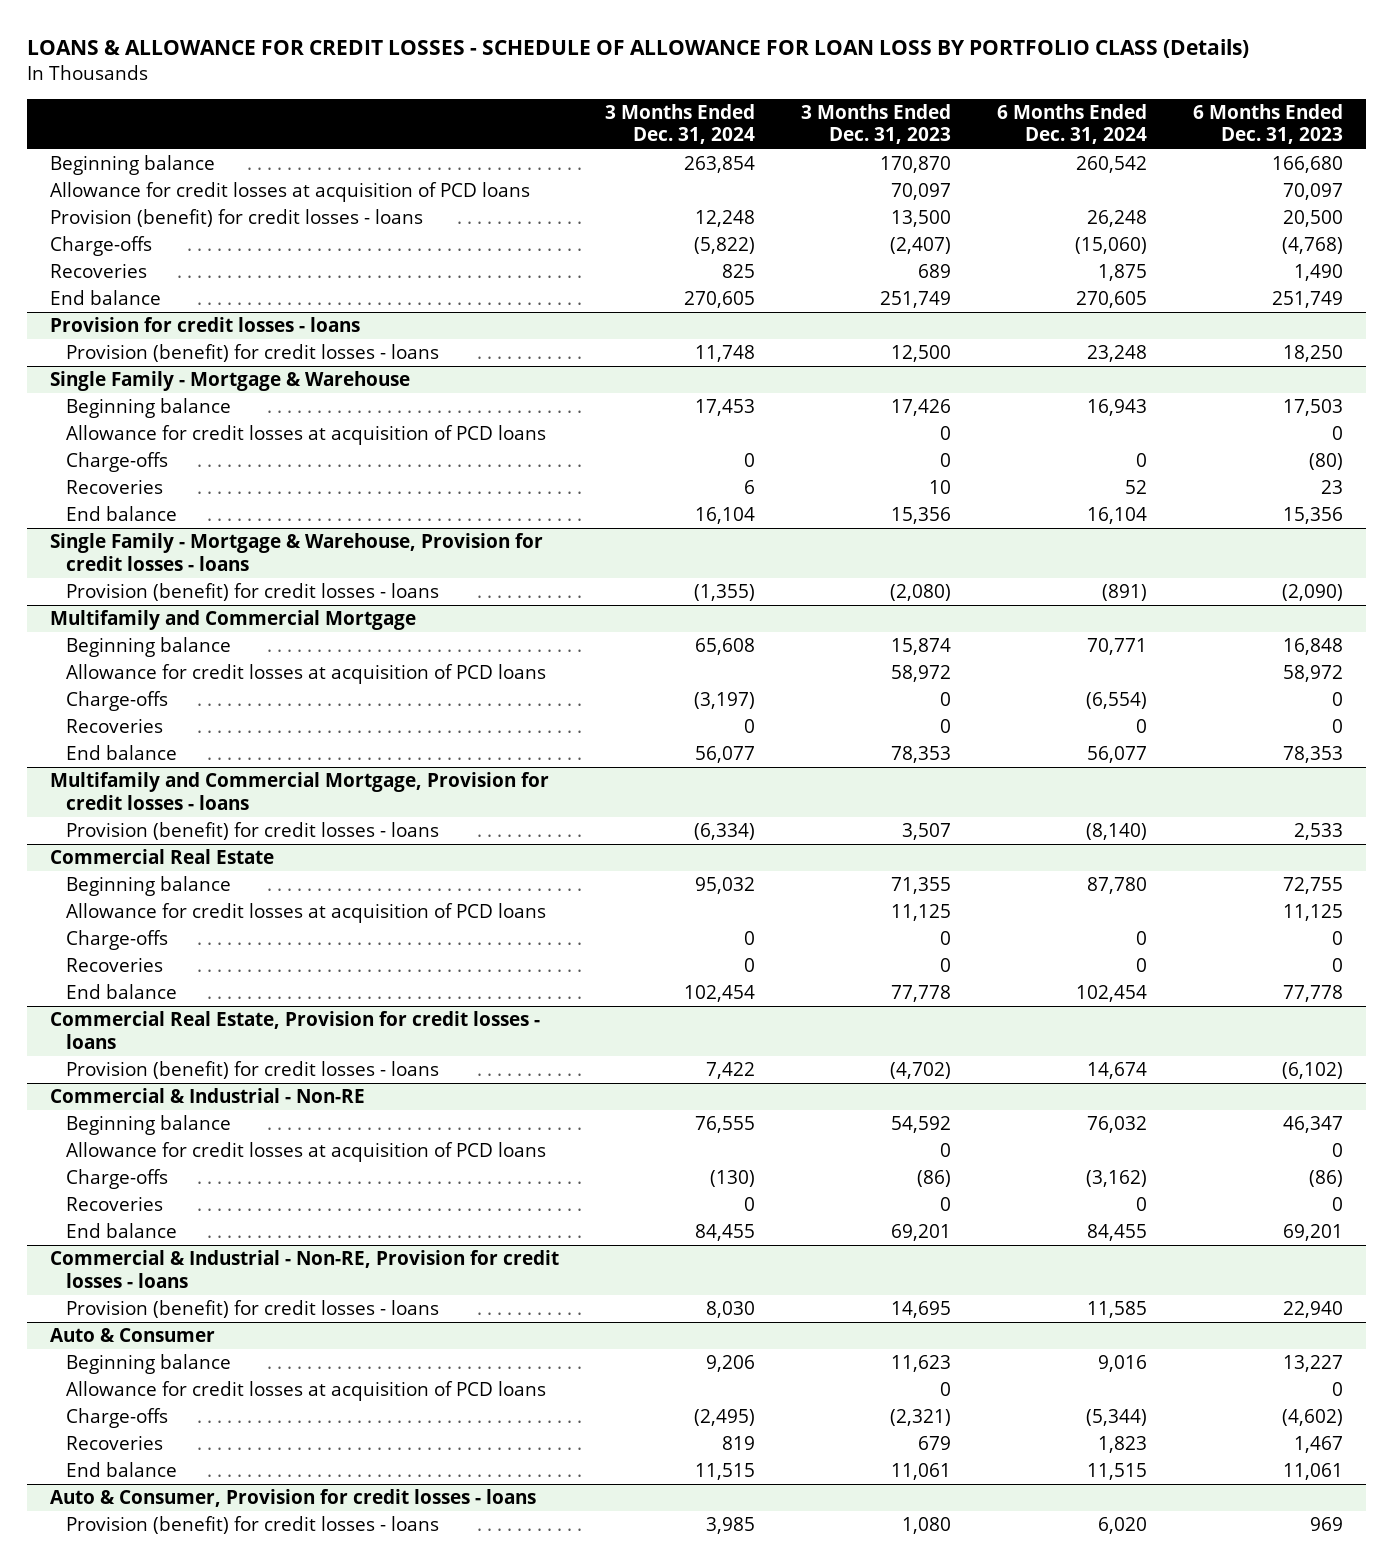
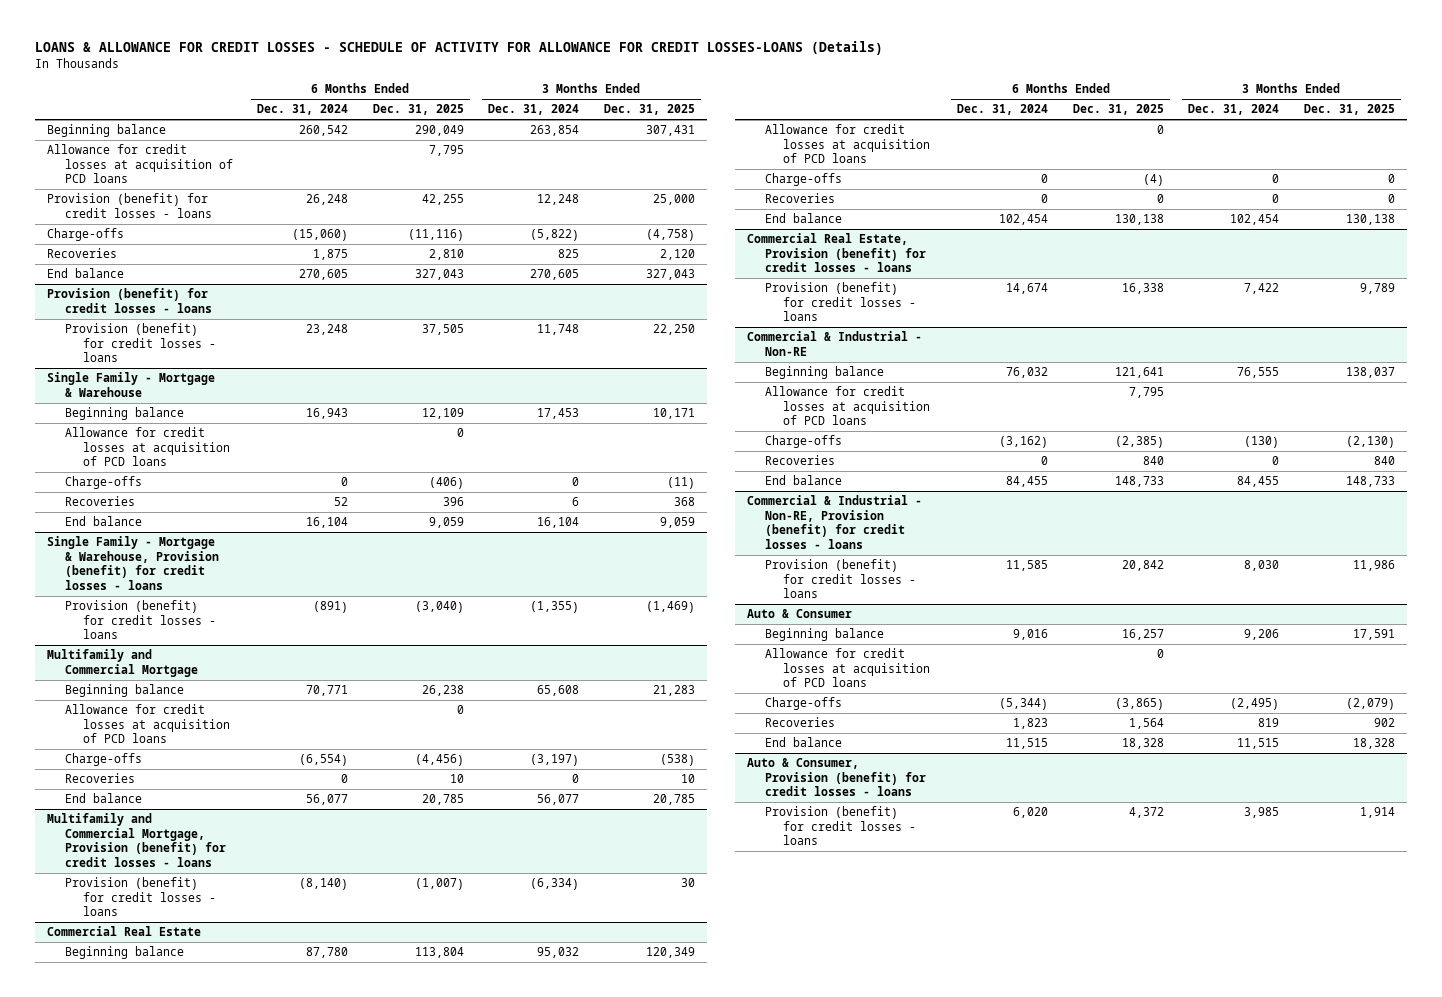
- LOANS & ALLOWANCE FOR CREDIT LOSSES - SCHEDULE OF ALLOWANCE FOR LOAN LOSS BY PORTFOLIO CLASS (Details)
+ LOANS & ALLOWANCE FOR CREDIT LOSSES - SCHEDULE OF ACTIVITY FOR ALLOWANCE FOR CREDIT LOSSES-LOANS (Details)
- | 3 Months Ended Dec. 31, 2024 | 3 Months Ended Dec. 31, 2023 | 6 Months Ended Dec. 31, 2024 | 6 Months Ended Dec. 31, 2023
+ | 6 Months Ended Dec. 31, 2024 | 6 Months Ended Dec. 31, 2025 | 3 Months Ended Dec. 31, 2024 | 3 Months Ended Dec. 31, 2025
- Provision for credit losses - loans
+ Provision (benefit) for credit losses - loans
- Single Family - Mortgage & Warehouse, Provision for credit losses - loans
+ Single Family - Mortgage & Warehouse, Provision (benefit) for credit losses - loans
- Multifamily and Commercial Mortgage, Provision for credit losses - loans
+ Multifamily and Commercial Mortgage, Provision (benefit) for credit losses - loans
- Commercial Real Estate, Provision for credit losses - loans
+ Commercial Real Estate, Provision (benefit) for credit losses - loans
- Commercial & Industrial - Non-RE, Provision for credit losses - loans
+ Commercial & Industrial - Non-RE, Provision (benefit) for credit losses - loans
- Auto & Consumer, Provision for credit losses - loans
+ Auto & Consumer, Provision (benefit) for credit losses - loans

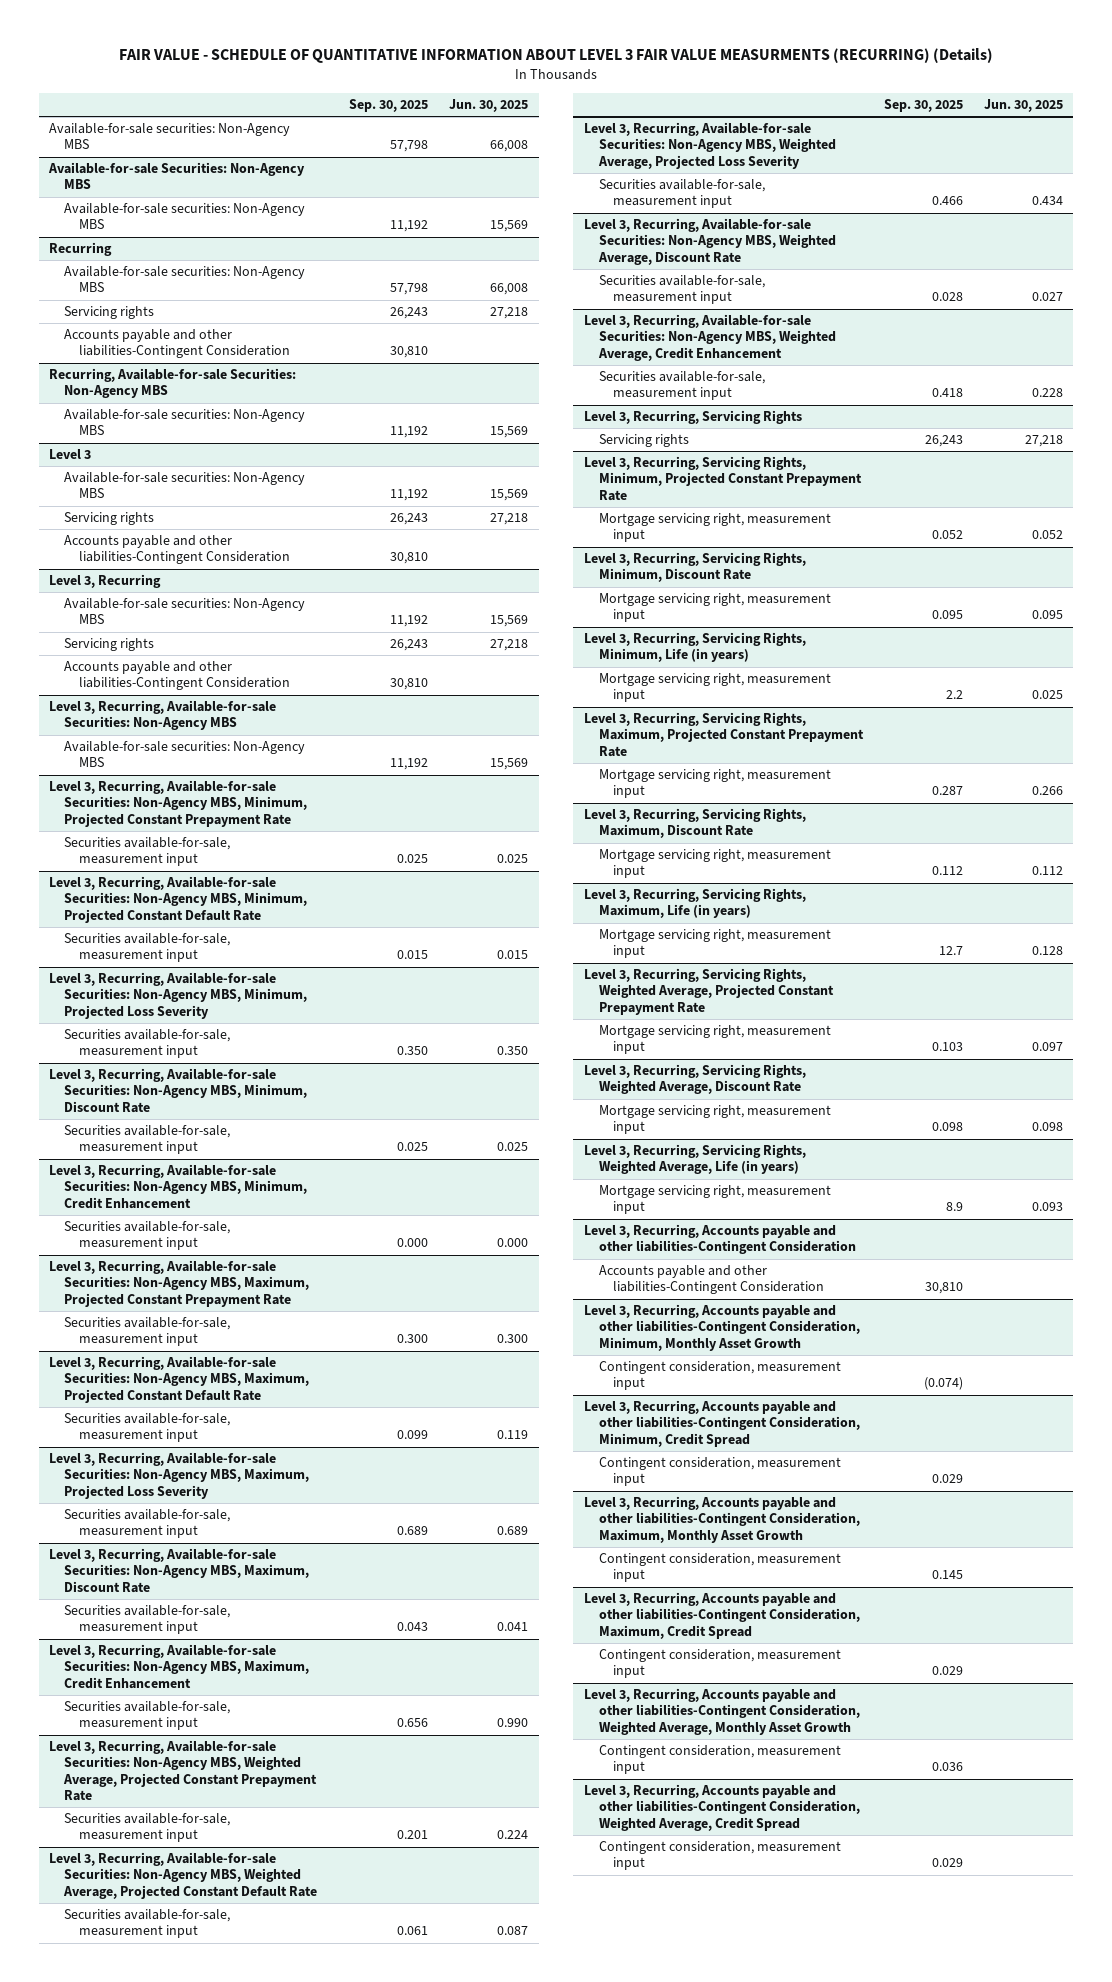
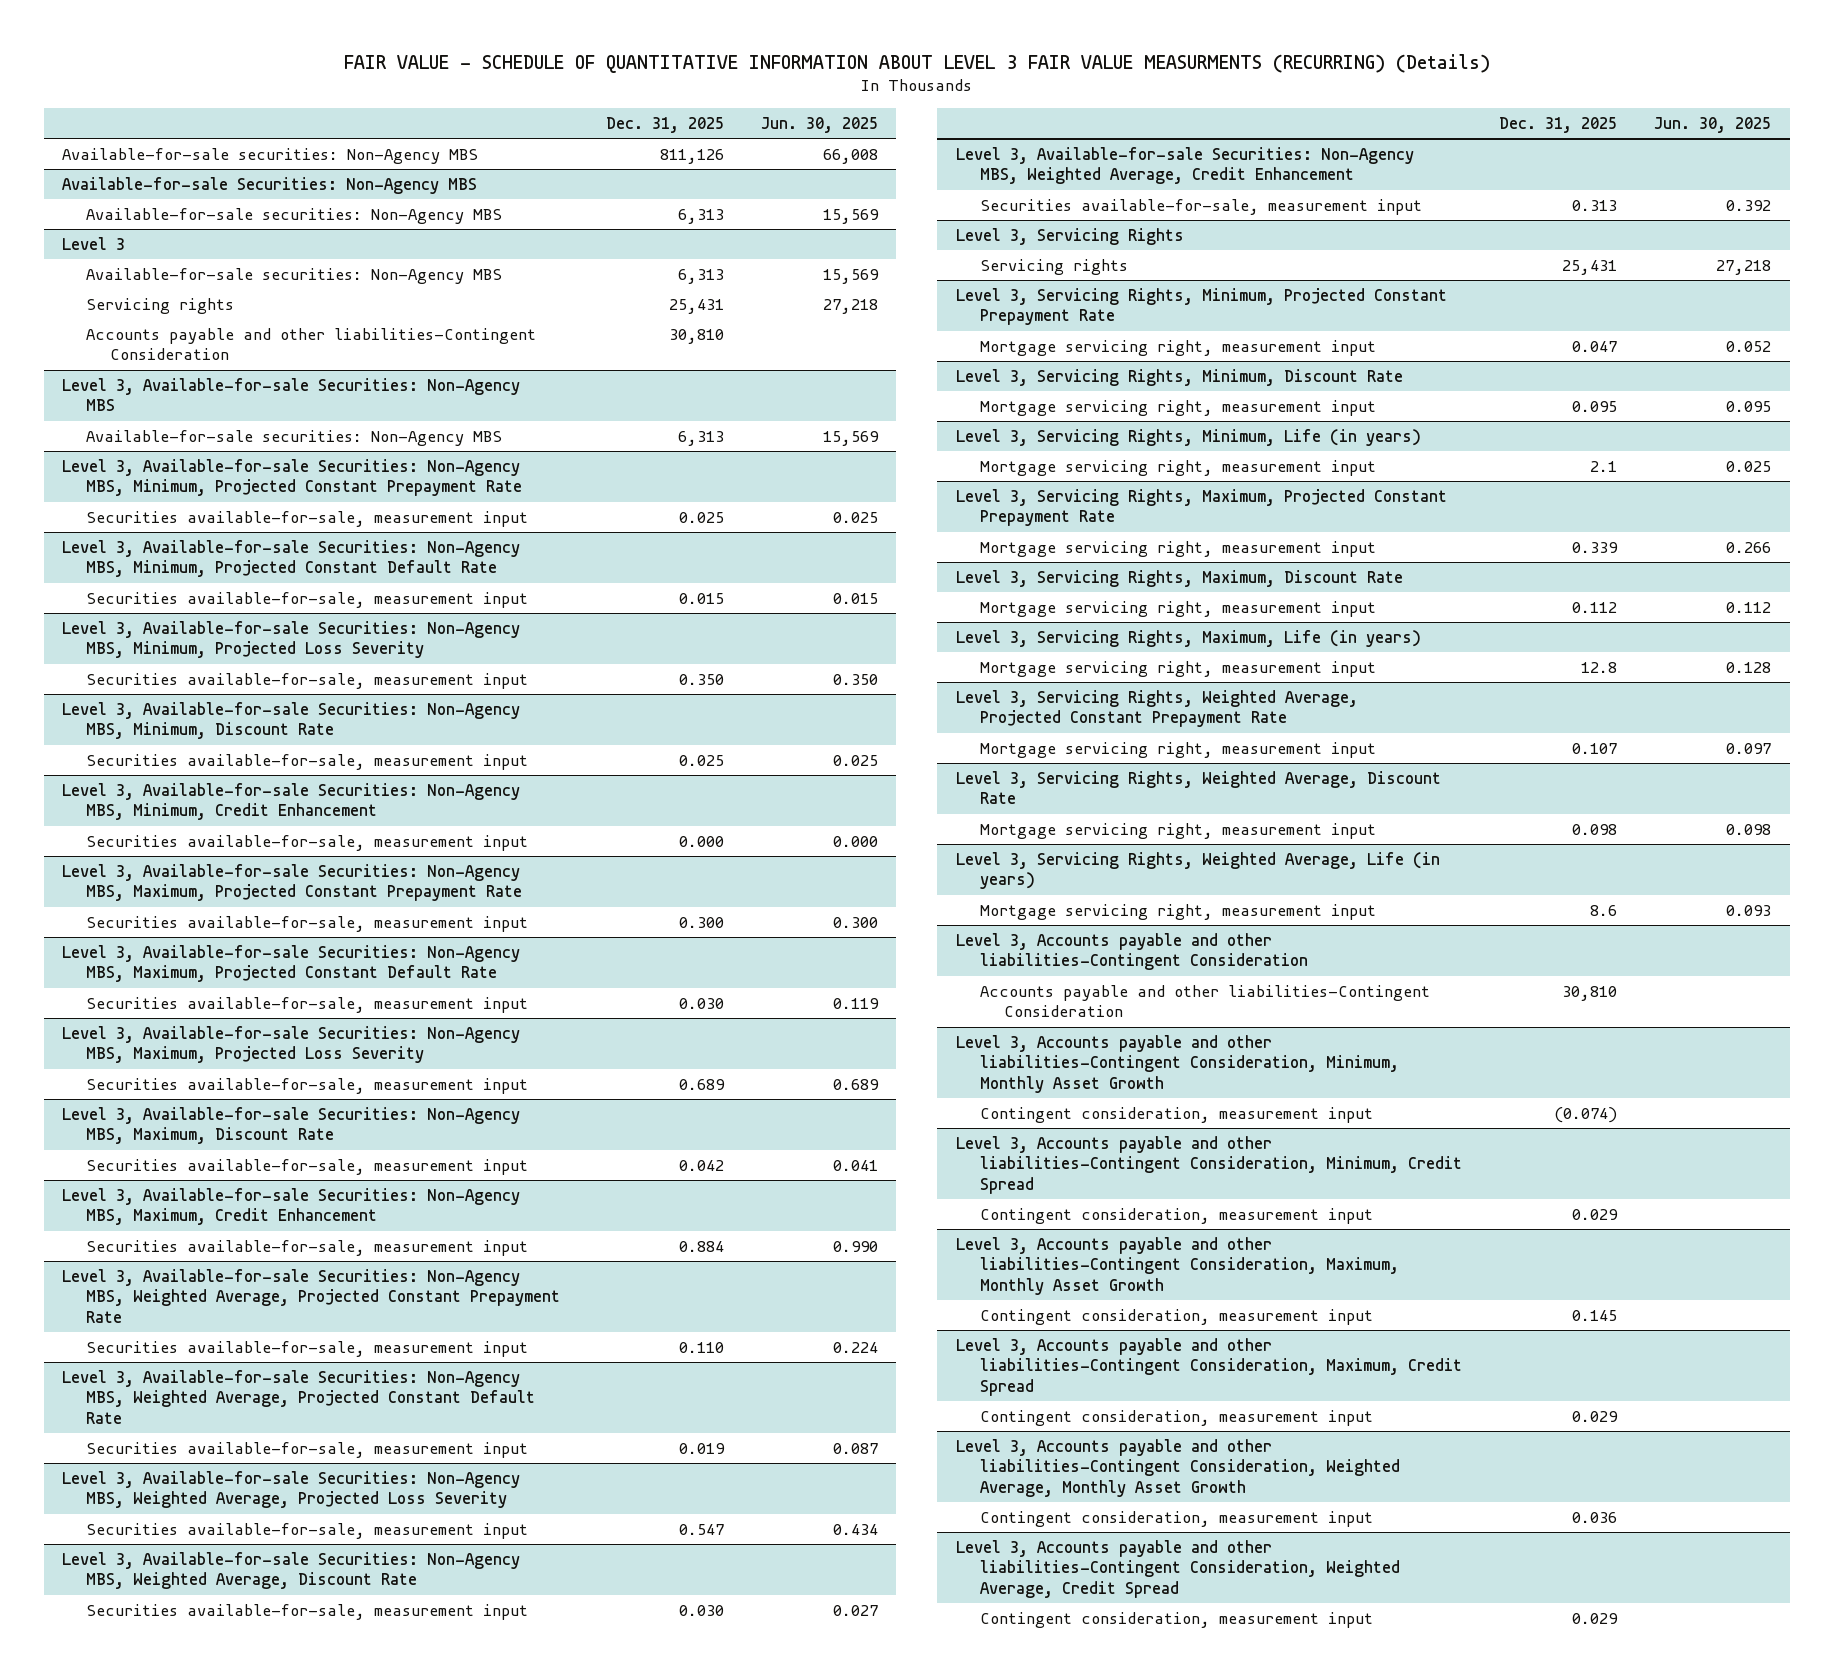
- | Sep. 30, 2025 | Jun. 30, 2025
+ | Dec. 31, 2025 | Jun. 30, 2025
- Recurring
- Available-for-sale securities: Non-Agency MBS | 57,798 | 66,008
- Servicing rights | 26,243 | 27,218
- Accounts payable and other liabilities-Contingent Consideration | 30,810 |
- Recurring, Available-for-sale Securities: Non-Agency MBS
- Available-for-sale securities: Non-Agency MBS | 11,192 | 15,569
- Level 3, Recurring
- Available-for-sale securities: Non-Agency MBS | 11,192 | 15,569
- Servicing rights | 26,243 | 27,218
- Accounts payable and other liabilities-Contingent Consideration | 30,810 |
- Level 3, Recurring, Available-for-sale Securities: Non-Agency MBS
+ Level 3, Available-for-sale Securities: Non-Agency MBS
- Level 3, Recurring, Available-for-sale Securities: Non-Agency MBS, Minimum, Projected Constant Prepayment Rate
+ Level 3, Available-for-sale Securities: Non-Agency MBS, Minimum, Projected Constant Prepayment Rate
- Level 3, Recurring, Available-for-sale Securities: Non-Agency MBS, Minimum, Projected Constant Default Rate
+ Level 3, Available-for-sale Securities: Non-Agency MBS, Minimum, Projected Constant Default Rate
- Level 3, Recurring, Available-for-sale Securities: Non-Agency MBS, Minimum, Projected Loss Severity
+ Level 3, Available-for-sale Securities: Non-Agency MBS, Minimum, Projected Loss Severity
- Level 3, Recurring, Available-for-sale Securities: Non-Agency MBS, Minimum, Discount Rate
+ Level 3, Available-for-sale Securities: Non-Agency MBS, Minimum, Discount Rate
- Level 3, Recurring, Available-for-sale Securities: Non-Agency MBS, Minimum, Credit Enhancement
+ Level 3, Available-for-sale Securities: Non-Agency MBS, Minimum, Credit Enhancement
- Level 3, Recurring, Available-for-sale Securities: Non-Agency MBS, Maximum, Projected Constant Prepayment Rate
+ Level 3, Available-for-sale Securities: Non-Agency MBS, Maximum, Projected Constant Prepayment Rate
- Level 3, Recurring, Available-for-sale Securities: Non-Agency MBS, Maximum, Projected Constant Default Rate
+ Level 3, Available-for-sale Securities: Non-Agency MBS, Maximum, Projected Constant Default Rate
- Level 3, Recurring, Available-for-sale Securities: Non-Agency MBS, Maximum, Projected Loss Severity
+ Level 3, Available-for-sale Securities: Non-Agency MBS, Maximum, Projected Loss Severity
- Level 3, Recurring, Available-for-sale Securities: Non-Agency MBS, Maximum, Discount Rate
+ Level 3, Available-for-sale Securities: Non-Agency MBS, Maximum, Discount Rate
- Level 3, Recurring, Available-for-sale Securities: Non-Agency MBS, Maximum, Credit Enhancement
+ Level 3, Available-for-sale Securities: Non-Agency MBS, Maximum, Credit Enhancement
- Level 3, Recurring, Available-for-sale Securities: Non-Agency MBS, Weighted Average, Projected Constant Prepayment Rate
+ Level 3, Available-for-sale Securities: Non-Agency MBS, Weighted Average, Projected Constant Prepayment Rate
- Level 3, Recurring, Available-for-sale Securities: Non-Agency MBS, Weighted Average, Projected Constant Default Rate
+ Level 3, Available-for-sale Securities: Non-Agency MBS, Weighted Average, Projected Constant Default Rate
- Level 3, Recurring, Available-for-sale Securities: Non-Agency MBS, Weighted Average, Projected Loss Severity
+ Level 3, Available-for-sale Securities: Non-Agency MBS, Weighted Average, Projected Loss Severity
- Level 3, Recurring, Available-for-sale Securities: Non-Agency MBS, Weighted Average, Discount Rate
+ Level 3, Available-for-sale Securities: Non-Agency MBS, Weighted Average, Discount Rate
- Level 3, Recurring, Available-for-sale Securities: Non-Agency MBS, Weighted Average, Credit Enhancement
- Securities available-for-sale, measurement input | 0.418 | 0.228
- Level 3, Recurring, Servicing Rights
+ Level 3, Available-for-sale Securities: Non-Agency MBS, Weighted Average, Credit Enhancement
+ Securities available-for-sale, measurement input | 0.313 | 0.392
+ Level 3, Servicing Rights
- Level 3, Recurring, Servicing Rights, Minimum, Projected Constant Prepayment Rate
+ Level 3, Servicing Rights, Minimum, Projected Constant Prepayment Rate
- Level 3, Recurring, Servicing Rights, Minimum, Discount Rate
+ Level 3, Servicing Rights, Minimum, Discount Rate
- Level 3, Recurring, Servicing Rights, Minimum, Life (in years)
+ Level 3, Servicing Rights, Minimum, Life (in years)
- Level 3, Recurring, Servicing Rights, Maximum, Projected Constant Prepayment Rate
+ Level 3, Servicing Rights, Maximum, Projected Constant Prepayment Rate
- Level 3, Recurring, Servicing Rights, Maximum, Discount Rate
+ Level 3, Servicing Rights, Maximum, Discount Rate
- Level 3, Recurring, Servicing Rights, Maximum, Life (in years)
+ Level 3, Servicing Rights, Maximum, Life (in years)
- Level 3, Recurring, Servicing Rights, Weighted Average, Projected Constant Prepayment Rate
+ Level 3, Servicing Rights, Weighted Average, Projected Constant Prepayment Rate
- Level 3, Recurring, Servicing Rights, Weighted Average, Discount Rate
+ Level 3, Servicing Rights, Weighted Average, Discount Rate
- Level 3, Recurring, Servicing Rights, Weighted Average, Life (in years)
+ Level 3, Servicing Rights, Weighted Average, Life (in years)
- Level 3, Recurring, Accounts payable and other liabilities-Contingent Consideration
+ Level 3, Accounts payable and other liabilities-Contingent Consideration
- Level 3, Recurring, Accounts payable and other liabilities-Contingent Consideration, Minimum, Monthly Asset Growth
+ Level 3, Accounts payable and other liabilities-Contingent Consideration, Minimum, Monthly Asset Growth
- Level 3, Recurring, Accounts payable and other liabilities-Contingent Consideration, Minimum, Credit Spread
+ Level 3, Accounts payable and other liabilities-Contingent Consideration, Minimum, Credit Spread
- Level 3, Recurring, Accounts payable and other liabilities-Contingent Consideration, Maximum, Monthly Asset Growth
+ Level 3, Accounts payable and other liabilities-Contingent Consideration, Maximum, Monthly Asset Growth
- Level 3, Recurring, Accounts payable and other liabilities-Contingent Consideration, Maximum, Credit Spread
+ Level 3, Accounts payable and other liabilities-Contingent Consideration, Maximum, Credit Spread
- Level 3, Recurring, Accounts payable and other liabilities-Contingent Consideration, Weighted Average, Monthly Asset Growth
+ Level 3, Accounts payable and other liabilities-Contingent Consideration, Weighted Average, Monthly Asset Growth
- Level 3, Recurring, Accounts payable and other liabilities-Contingent Consideration, Weighted Average, Credit Spread
+ Level 3, Accounts payable and other liabilities-Contingent Consideration, Weighted Average, Credit Spread

